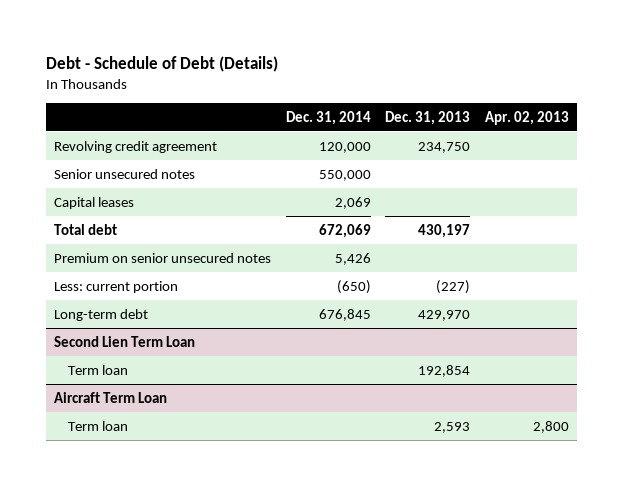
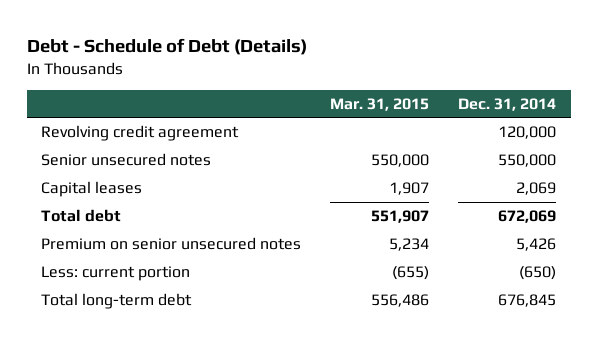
- | Dec. 31, 2014 | Dec. 31, 2013 | Apr. 02, 2013
+ | Mar. 31, 2015 | Dec. 31, 2014
- Long-term debt | 676,845 | 429,970 |
- Second Lien Term Loan
- Term loan | | 192,854 |
- Aircraft Term Loan
- Term loan | | 2,593 | 2,800
+ Total long-term debt | 556,486 | 676,845

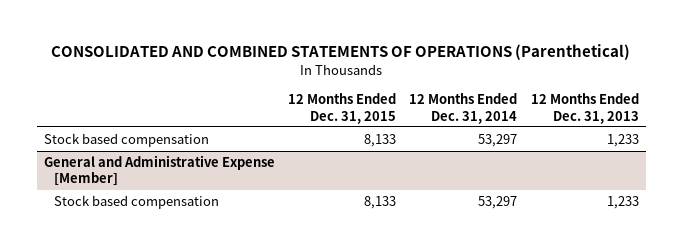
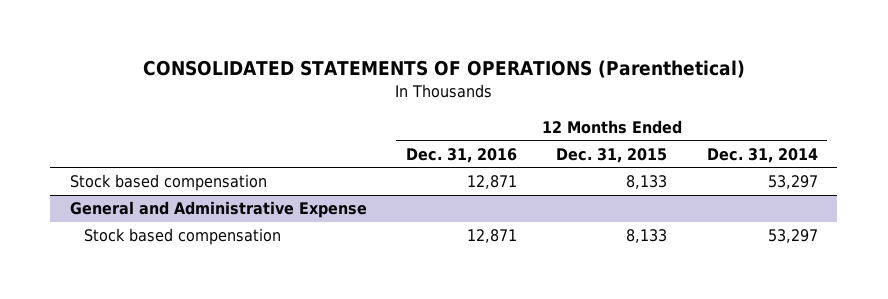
- CONSOLIDATED AND COMBINED STATEMENTS OF OPERATIONS (Parenthetical)
+ CONSOLIDATED STATEMENTS OF OPERATIONS (Parenthetical)
- | 12 Months Ended Dec. 31, 2015 | 12 Months Ended Dec. 31, 2014 | 12 Months Ended Dec. 31, 2013
+ | 12 Months Ended Dec. 31, 2016 | 12 Months Ended Dec. 31, 2015 | 12 Months Ended Dec. 31, 2014
- General and Administrative Expense [Member]
+ General and Administrative Expense

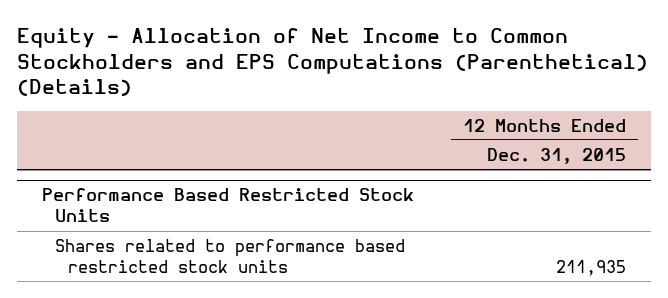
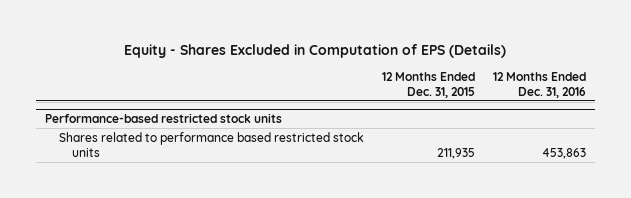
- Equity - Allocation of Net Income to Common Stockholders and EPS Computations (Parenthetical) (Details)
+ Equity - Shares Excluded in Computation of EPS (Details)
- | 12 Months Ended Dec. 31, 2015
+ | 12 Months Ended Dec. 31, 2015 | 12 Months Ended Dec. 31, 2016
- Performance Based Restricted Stock Units
+ Performance-based restricted stock units

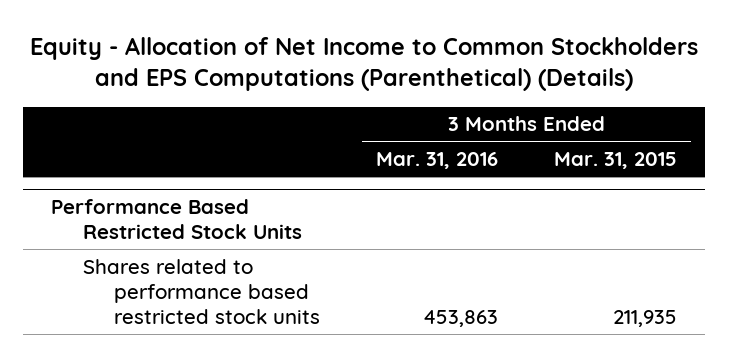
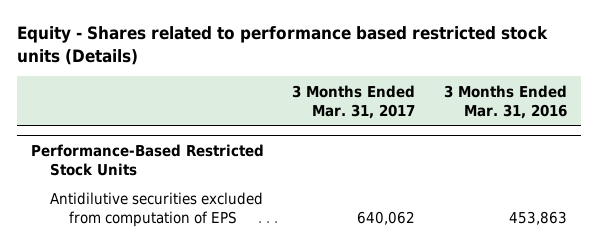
- Equity - Allocation of Net Income to Common Stockholders and EPS Computations (Parenthetical) (Details)
+ Equity - Shares related to performance based restricted stock units (Details)
- | 3 Months Ended Mar. 31, 2016 | 3 Months Ended Mar. 31, 2015
+ | 3 Months Ended Mar. 31, 2017 | 3 Months Ended Mar. 31, 2016
- Performance Based Restricted Stock Units
- Shares related to performance based restricted stock units | 453,863 | 211,935
+ Performance-Based Restricted Stock Units
+ Antidilutive securities excluded from computation of EPS | 640,062 | 453,863

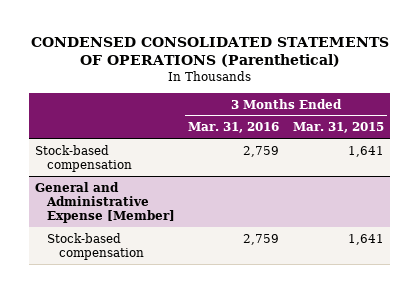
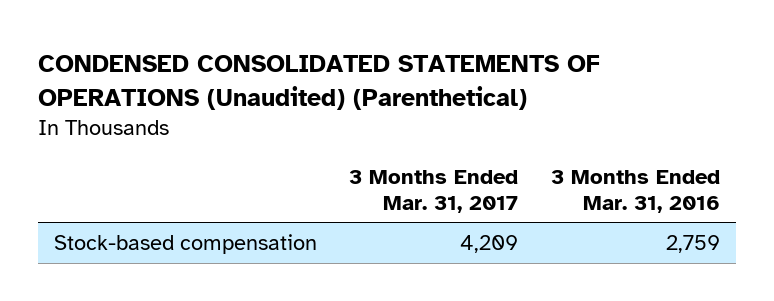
- CONDENSED CONSOLIDATED STATEMENTS OF OPERATIONS (Parenthetical)
+ CONDENSED CONSOLIDATED STATEMENTS OF OPERATIONS (Unaudited) (Parenthetical)
- | 3 Months Ended Mar. 31, 2016 | 3 Months Ended Mar. 31, 2015
+ | 3 Months Ended Mar. 31, 2017 | 3 Months Ended Mar. 31, 2016
- General and Administrative Expense [Member]
- Stock-based compensation | 2,759 | 1,641

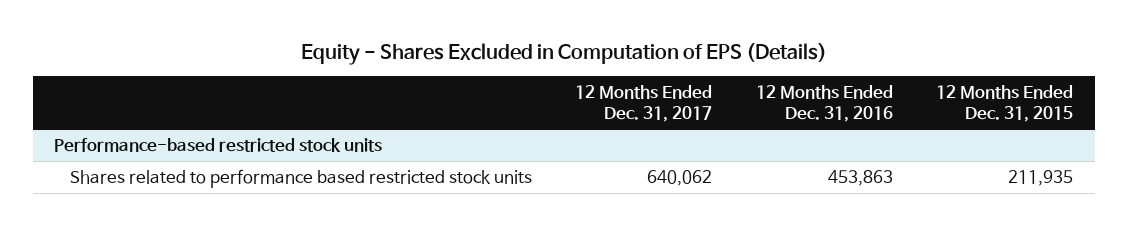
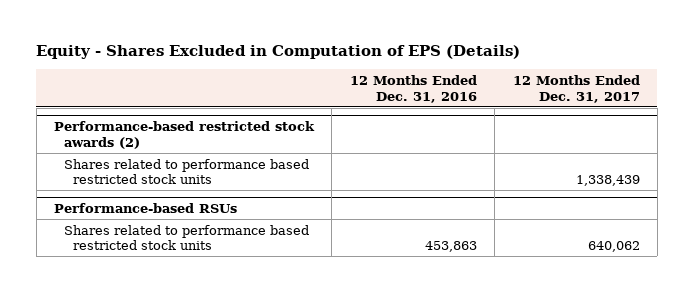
- | 12 Months Ended Dec. 31, 2017 | 12 Months Ended Dec. 31, 2016 | 12 Months Ended Dec. 31, 2015
+ | 12 Months Ended Dec. 31, 2016 | 12 Months Ended Dec. 31, 2017
- Performance-based restricted stock units
+ Performance-based restricted stock awards (2)
+ Shares related to performance based restricted stock units | | 1,338,439
+ Performance-based RSUs

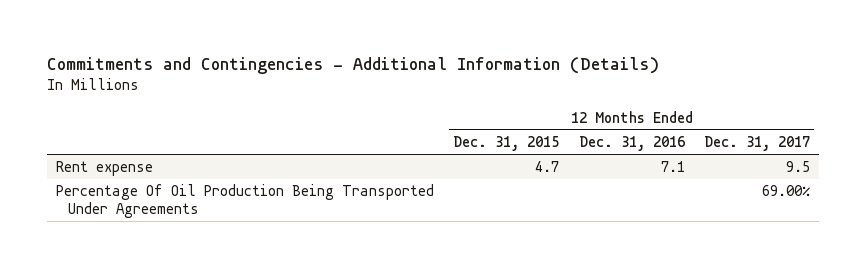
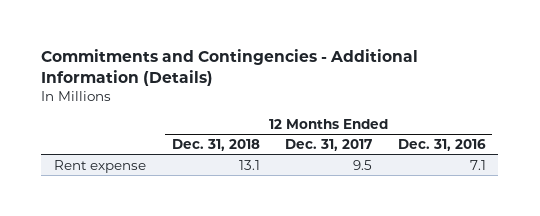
- | 12 Months Ended Dec. 31, 2015 | 12 Months Ended Dec. 31, 2016 | 12 Months Ended Dec. 31, 2017
+ | 12 Months Ended Dec. 31, 2018 | 12 Months Ended Dec. 31, 2017 | 12 Months Ended Dec. 31, 2016
- Percentage Of Oil Production Being Transported Under Agreements | | | 69.00%

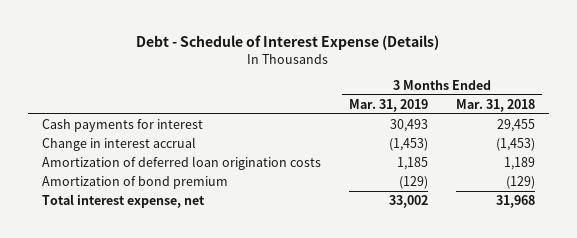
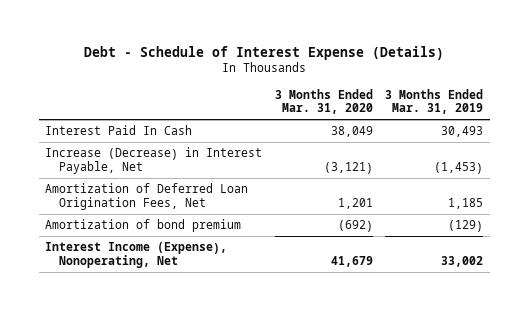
- | 3 Months Ended Mar. 31, 2019 | 3 Months Ended Mar. 31, 2018
+ | 3 Months Ended Mar. 31, 2020 | 3 Months Ended Mar. 31, 2019
- Cash payments for interest | 30,493 | 29,455
- Change in interest accrual | (1,453) | (1,453)
- Amortization of deferred loan origination costs | 1,185 | 1,189
+ Interest Paid In Cash | 38,049 | 30,493
+ Increase (Decrease) in Interest Payable, Net | (3,121) | (1,453)
+ Amortization of Deferred Loan Origination Fees, Net | 1,201 | 1,185
- Total interest expense, net | 33,002 | 31,968
+ Interest Income (Expense), Nonoperating, Net | 41,679 | 33,002

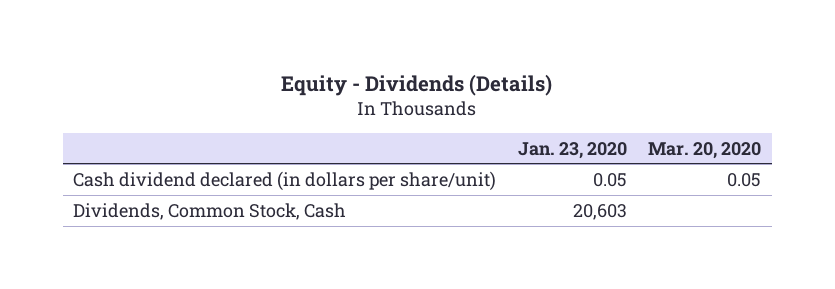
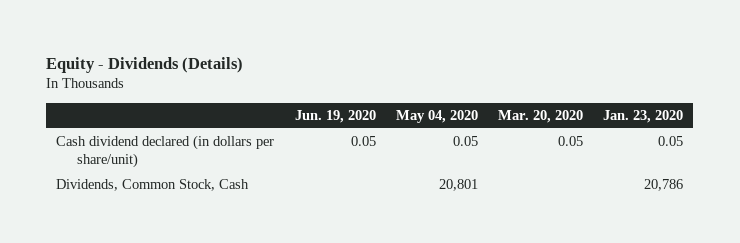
- | Jan. 23, 2020 | Mar. 20, 2020
+ | Jun. 19, 2020 | May 04, 2020 | Mar. 20, 2020 | Jan. 23, 2020
- Dividends, Common Stock, Cash | 20,603 |
+ Dividends, Common Stock, Cash | | 20,801 | | 20,786

